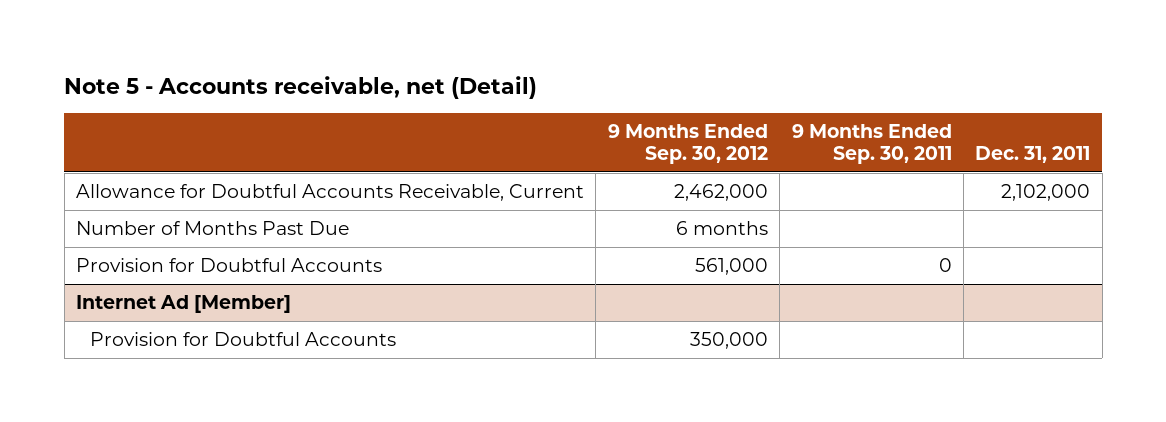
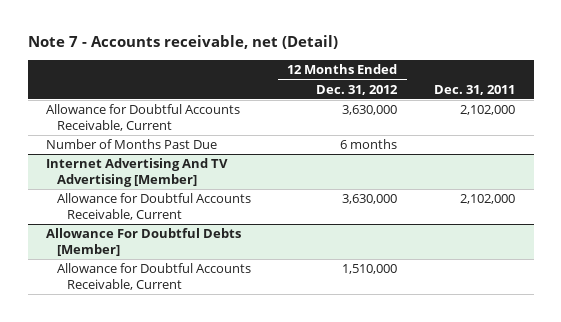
- Note 5 - Accounts receivable, net (Detail)
+ Note 7 - Accounts receivable, net (Detail)
- | 9 Months Ended Sep. 30, 2012 | 9 Months Ended Sep. 30, 2011 | Dec. 31, 2011
+ | 12 Months Ended Dec. 31, 2012 | Dec. 31, 2011
- Provision for Doubtful Accounts | 561,000 | 0 |
- Internet Ad [Member]
- Provision for Doubtful Accounts | 350,000 | |
+ Internet Advertising And TV Advertising [Member]
+ Allowance for Doubtful Accounts Receivable, Current | 3,630,000 | 2,102,000
+ Allowance For Doubtful Debts [Member]
+ Allowance for Doubtful Accounts Receivable, Current | 1,510,000 |

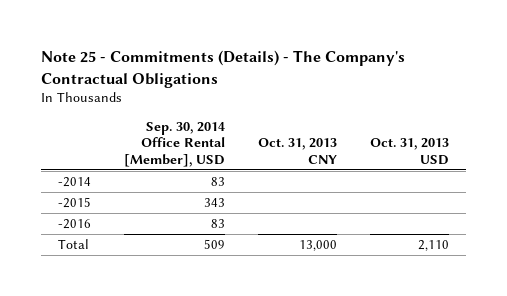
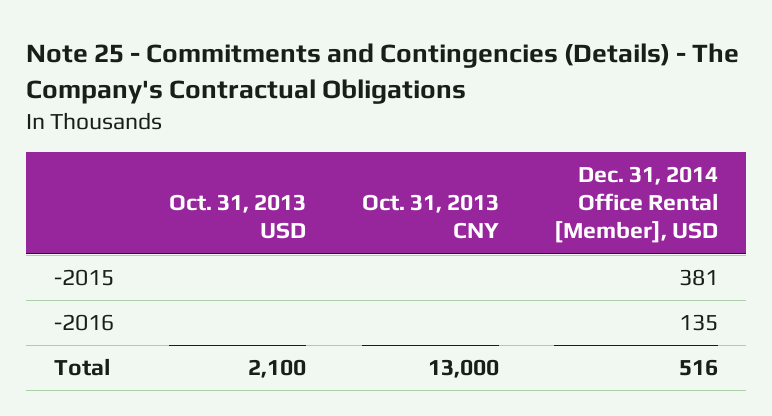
- Note 25 - Commitments (Details) - The Company's Contractual Obligations
+ Note 25 - Commitments and Contingencies (Details) - The Company's Contractual Obligations
- | Sep. 30, 2014 Office Rental [Member], USD | Oct. 31, 2013 CNY | Oct. 31, 2013 USD
+ | Oct. 31, 2013 USD | Oct. 31, 2013 CNY | Dec. 31, 2014 Office Rental [Member], USD
- -2014 | 83 | |
- Total | 509 | 13,000 | 2,110
+ Total | 2,100 | 13,000 | 516

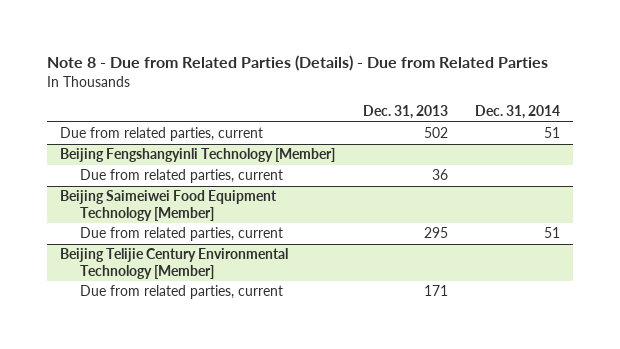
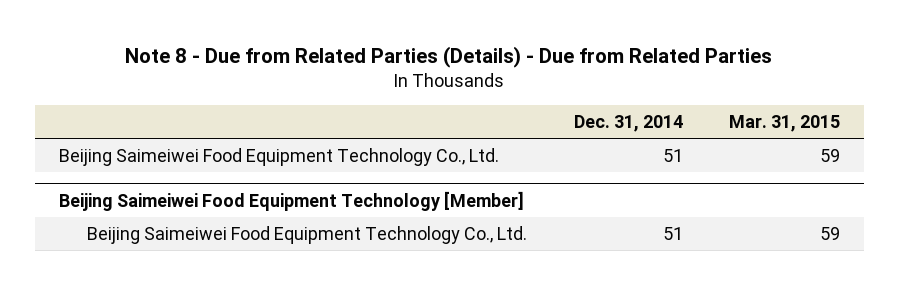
- | Dec. 31, 2013 | Dec. 31, 2014
+ | Dec. 31, 2014 | Mar. 31, 2015
- Due from related parties, current | 502 | 51
- Beijing Fengshangyinli Technology [Member]
- Due from related parties, current | 36 |
+ Beijing Saimeiwei Food Equipment Technology Co., Ltd. | 51 | 59
@ Beijing Saimeiwei Food Equipment Technology [Member]
- Due from related parties, current | 295 | 51
- Beijing Telijie Century Environmental Technology [Member]
- Due from related parties, current | 171 |
@ Beijing Saimeiwei Food Equipment Technology [Member]
+ Beijing Saimeiwei Food Equipment Technology Co., Ltd. | 51 | 59

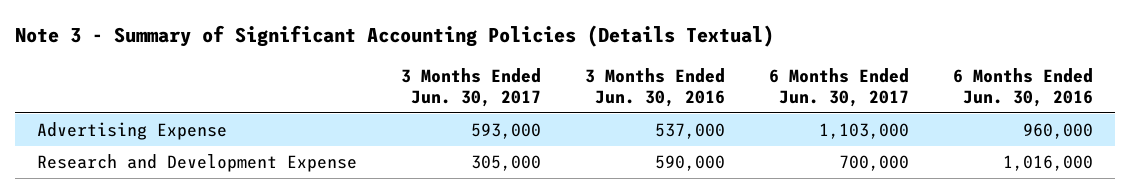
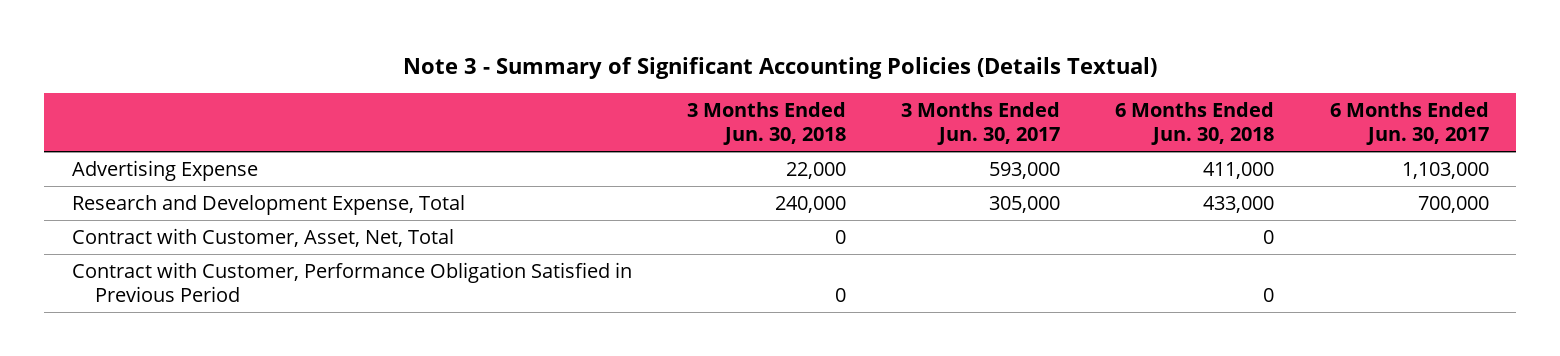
- | 3 Months Ended Jun. 30, 2017 | 3 Months Ended Jun. 30, 2016 | 6 Months Ended Jun. 30, 2017 | 6 Months Ended Jun. 30, 2016
+ | 3 Months Ended Jun. 30, 2018 | 3 Months Ended Jun. 30, 2017 | 6 Months Ended Jun. 30, 2018 | 6 Months Ended Jun. 30, 2017
- Research and Development Expense | 305,000 | 590,000 | 700,000 | 1,016,000
+ Research and Development Expense, Total | 240,000 | 305,000 | 433,000 | 700,000
+ Contract with Customer, Asset, Net, Total | 0 | | 0 |
+ Contract with Customer, Performance Obligation Satisfied in Previous Period | 0 | | 0 |

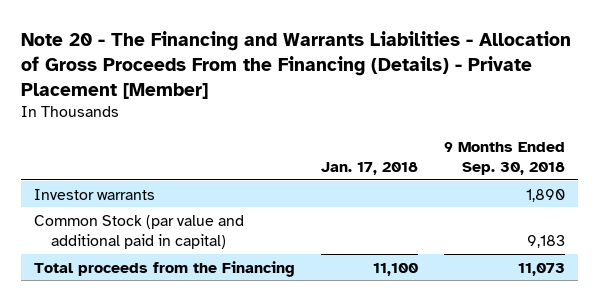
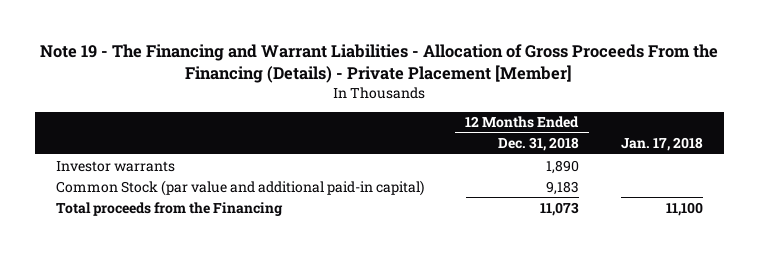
- Note 20 - The Financing and Warrants Liabilities - Allocation of Gross Proceeds From the Financing (Details) - Private Placement [Member]
+ Note 19 - The Financing and Warrant Liabilities - Allocation of Gross Proceeds From the Financing (Details) - Private Placement [Member]
- | Jan. 17, 2018 | 9 Months Ended Sep. 30, 2018
+ | 12 Months Ended Dec. 31, 2018 | Jan. 17, 2018
- Common Stock (par value and additional paid in capital) | | 9,183
+ Common Stock (par value and additional paid-in capital) | 9,183 |

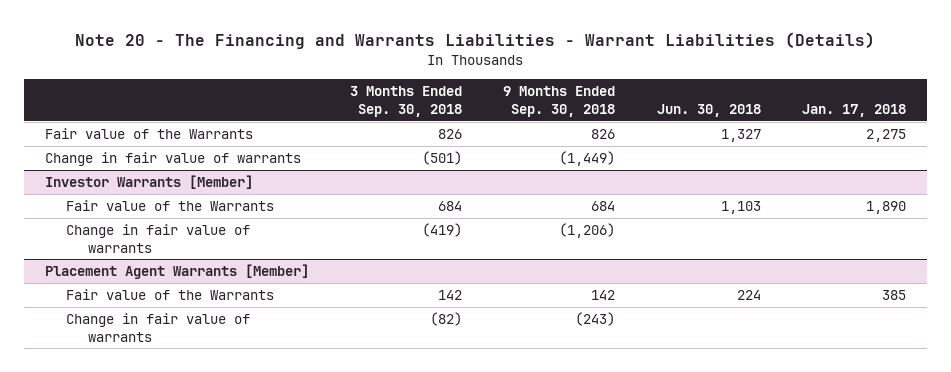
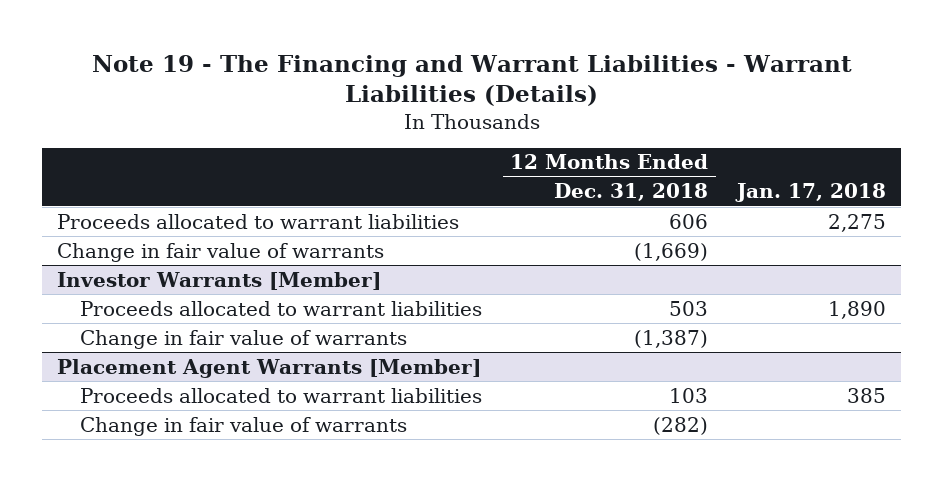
- Note 20 - The Financing and Warrants Liabilities - Warrant Liabilities (Details)
+ Note 19 - The Financing and Warrant Liabilities - Warrant Liabilities (Details)
- | 3 Months Ended Sep. 30, 2018 | 9 Months Ended Sep. 30, 2018 | Jun. 30, 2018 | Jan. 17, 2018
+ | 12 Months Ended Dec. 31, 2018 | Jan. 17, 2018
- Fair value of the Warrants | 826 | 826 | 1,327 | 2,275
+ Proceeds allocated to warrant liabilities | 606 | 2,275
@ Investor Warrants [Member]
- Fair value of the Warrants | 684 | 684 | 1,103 | 1,890
+ Proceeds allocated to warrant liabilities | 503 | 1,890
@ Placement Agent Warrants [Member]
- Fair value of the Warrants | 142 | 142 | 224 | 385
+ Proceeds allocated to warrant liabilities | 103 | 385

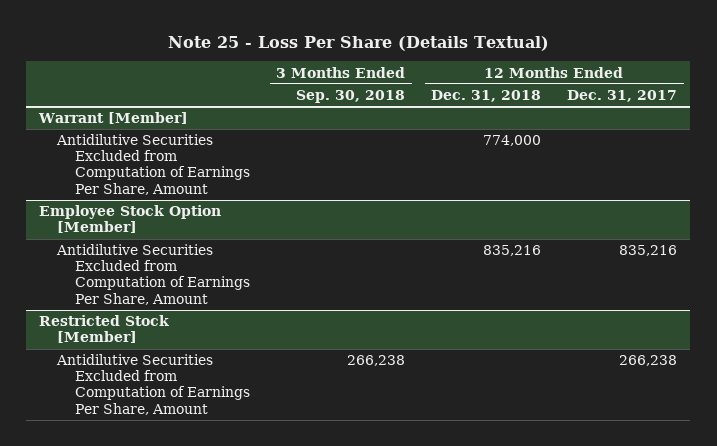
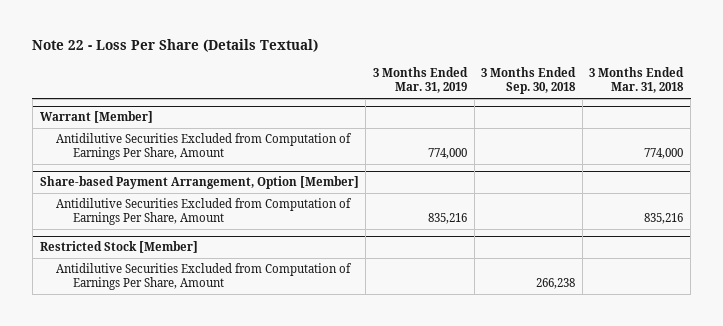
- Note 25 - Loss Per Share (Details Textual)
+ Note 22 - Loss Per Share (Details Textual)
- | 3 Months Ended Sep. 30, 2018 | 12 Months Ended Dec. 31, 2018 | 12 Months Ended Dec. 31, 2017
+ | 3 Months Ended Mar. 31, 2019 | 3 Months Ended Sep. 30, 2018 | 3 Months Ended Mar. 31, 2018
- Employee Stock Option [Member]
+ Share-based Payment Arrangement, Option [Member]

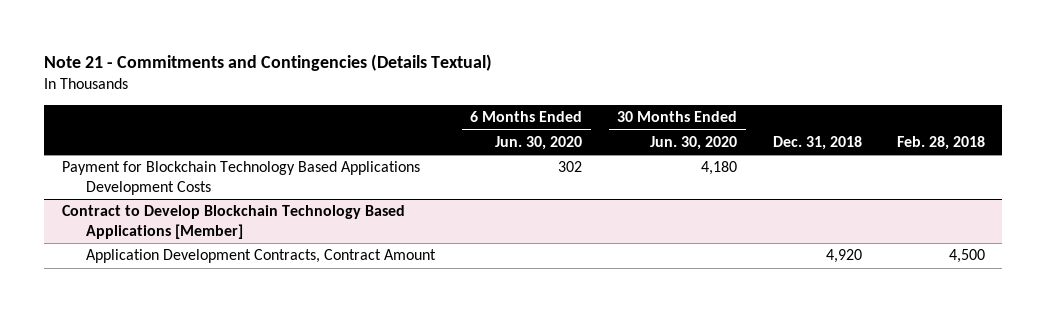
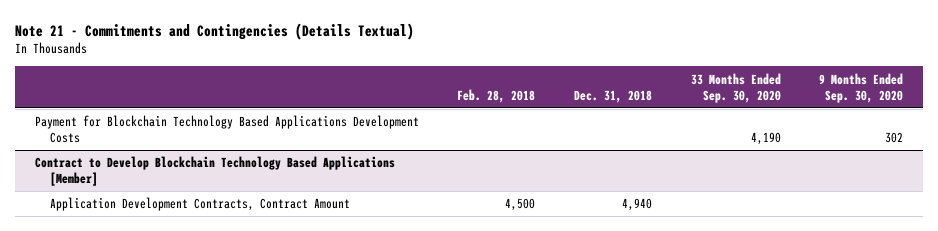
- | 6 Months Ended Jun. 30, 2020 | 30 Months Ended Jun. 30, 2020 | Dec. 31, 2018 | Feb. 28, 2018
+ | Feb. 28, 2018 | Dec. 31, 2018 | 33 Months Ended Sep. 30, 2020 | 9 Months Ended Sep. 30, 2020
@ Contract to Develop Blockchain Technology Based Applications [Member]
- Application Development Contracts, Contract Amount | | | 4,920 | 4,500
+ Application Development Contracts, Contract Amount | 4,500 | 4,940 | |

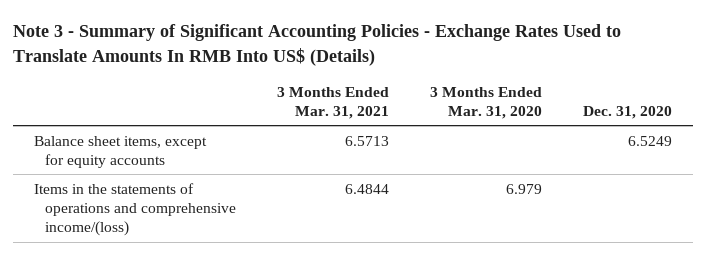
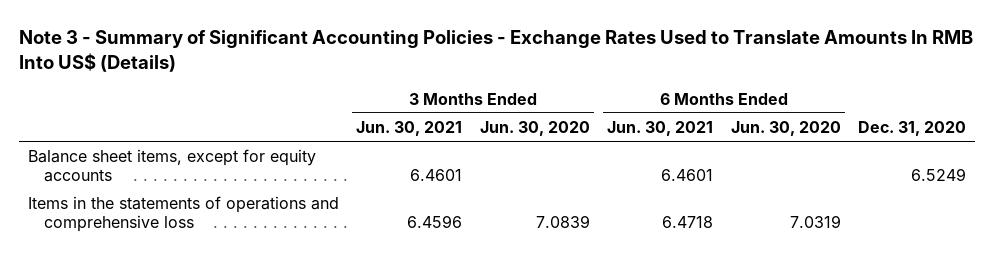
- | 3 Months Ended Mar. 31, 2021 | 3 Months Ended Mar. 31, 2020 | Dec. 31, 2020
+ | 3 Months Ended Jun. 30, 2021 | 3 Months Ended Jun. 30, 2020 | 6 Months Ended Jun. 30, 2021 | 6 Months Ended Jun. 30, 2020 | Dec. 31, 2020
- Items in the statements of operations and comprehensive income/(loss) | 6.4844 | 6.979 |
+ Items in the statements of operations and comprehensive loss | 6.4596 | 7.0839 | 6.4718 | 7.0319 |

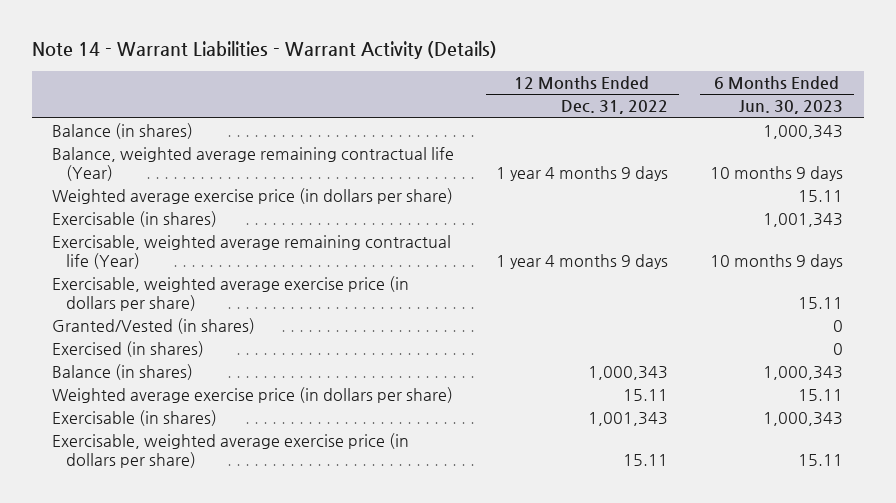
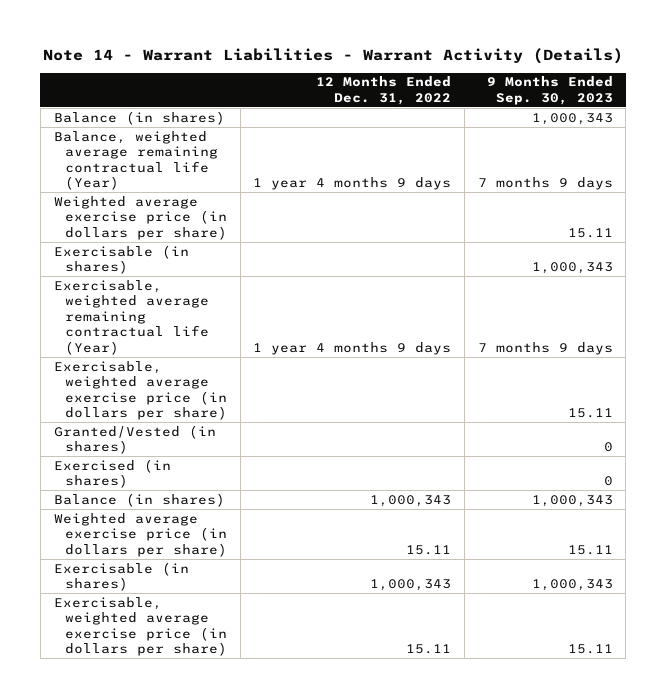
- | 12 Months Ended Dec. 31, 2022 | 6 Months Ended Jun. 30, 2023
+ | 12 Months Ended Dec. 31, 2022 | 9 Months Ended Sep. 30, 2023
- Exercisable (in shares) | 1,001,343 | 1,000,343
+ Exercisable (in shares) | 1,000,343 | 1,000,343

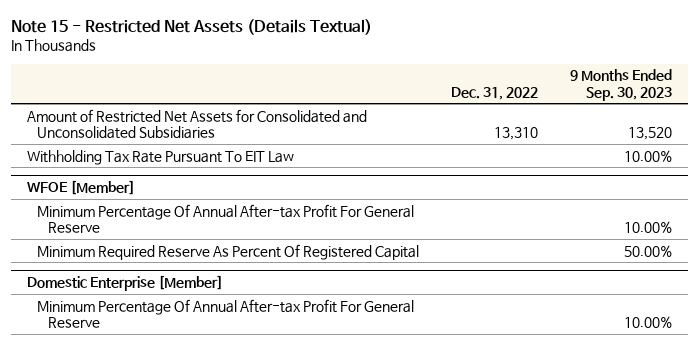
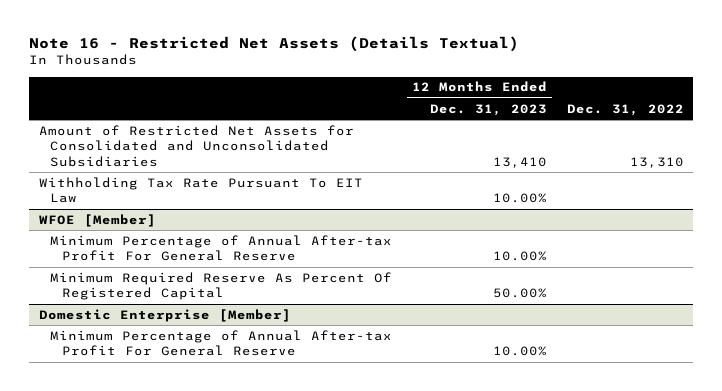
- Note 15 - Restricted Net Assets (Details Textual)
+ Note 16 - Restricted Net Assets (Details Textual)
- | Dec. 31, 2022 | 9 Months Ended Sep. 30, 2023
+ | 12 Months Ended Dec. 31, 2023 | Dec. 31, 2022
@ WFOE [Member]
- Minimum Percentage Of Annual After-tax Profit For General Reserve | | 10.00%
+ Minimum Percentage of Annual After-tax Profit For General Reserve | 10.00% |
@ Domestic Enterprise [Member]
- Minimum Percentage Of Annual After-tax Profit For General Reserve | | 10.00%
+ Minimum Percentage of Annual After-tax Profit For General Reserve | 10.00% |

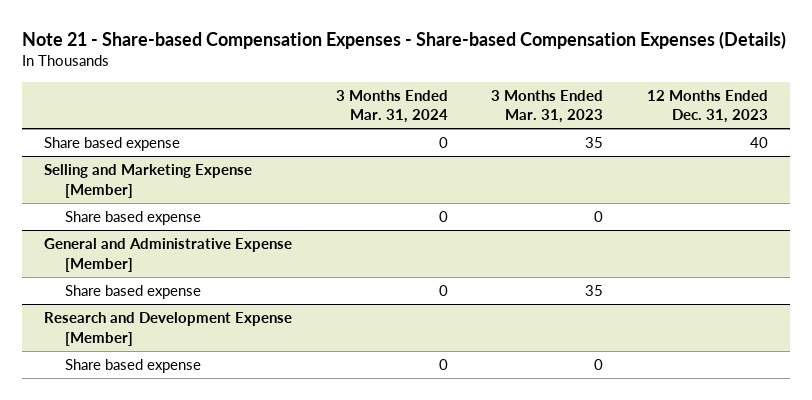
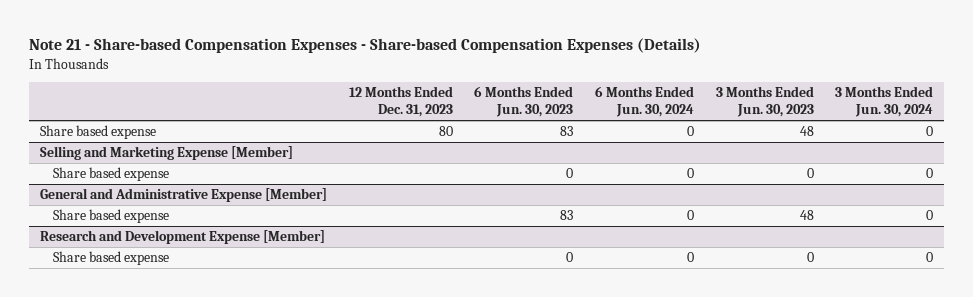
- | 3 Months Ended Mar. 31, 2024 | 3 Months Ended Mar. 31, 2023 | 12 Months Ended Dec. 31, 2023
+ | 12 Months Ended Dec. 31, 2023 | 6 Months Ended Jun. 30, 2023 | 6 Months Ended Jun. 30, 2024 | 3 Months Ended Jun. 30, 2023 | 3 Months Ended Jun. 30, 2024
- Share based expense | 0 | 35 | 40
+ Share based expense | 80 | 83 | 0 | 48 | 0

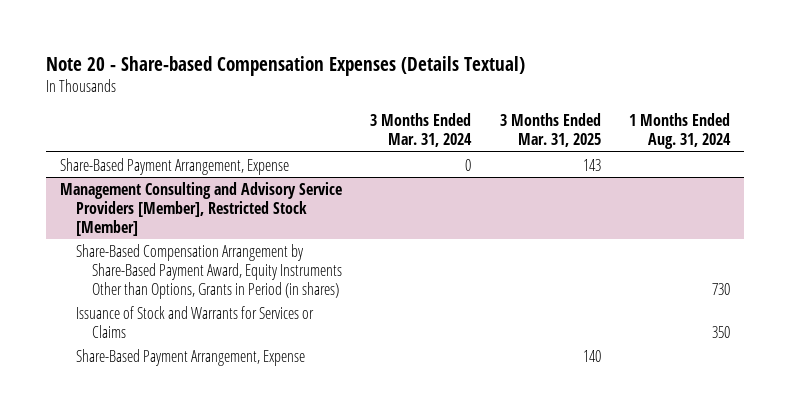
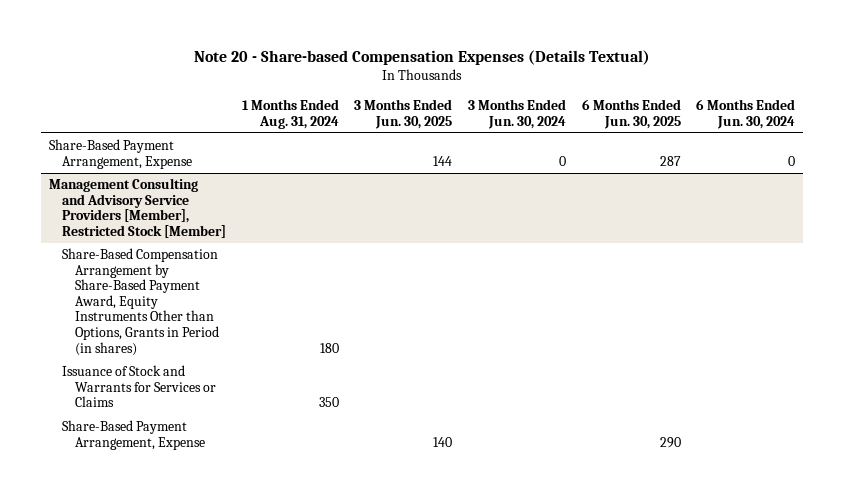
- | 3 Months Ended Mar. 31, 2024 | 3 Months Ended Mar. 31, 2025 | 1 Months Ended Aug. 31, 2024
+ | 1 Months Ended Aug. 31, 2024 | 3 Months Ended Jun. 30, 2025 | 3 Months Ended Jun. 30, 2024 | 6 Months Ended Jun. 30, 2025 | 6 Months Ended Jun. 30, 2024
@ Management Consulting and Advisory Service Providers [Member], Restricted Stock [Member]
- Share-Based Compensation Arrangement by Share-Based Payment Award, Equity Instruments Other than Options, Grants in Period (in shares) | | | 730
+ Share-Based Compensation Arrangement by Share-Based Payment Award, Equity Instruments Other than Options, Grants in Period (in shares) | 180 | | | |

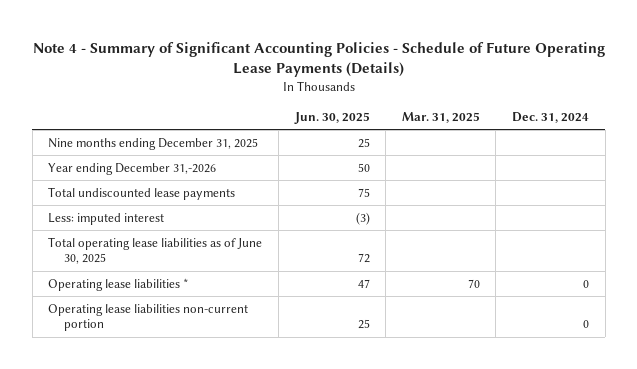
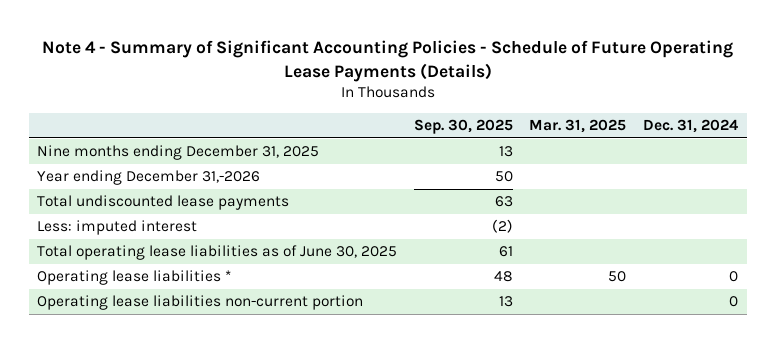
- | Jun. 30, 2025 | Mar. 31, 2025 | Dec. 31, 2024
+ | Sep. 30, 2025 | Mar. 31, 2025 | Dec. 31, 2024
- Operating lease liabilities * | 47 | 70 | 0
+ Operating lease liabilities * | 48 | 50 | 0

